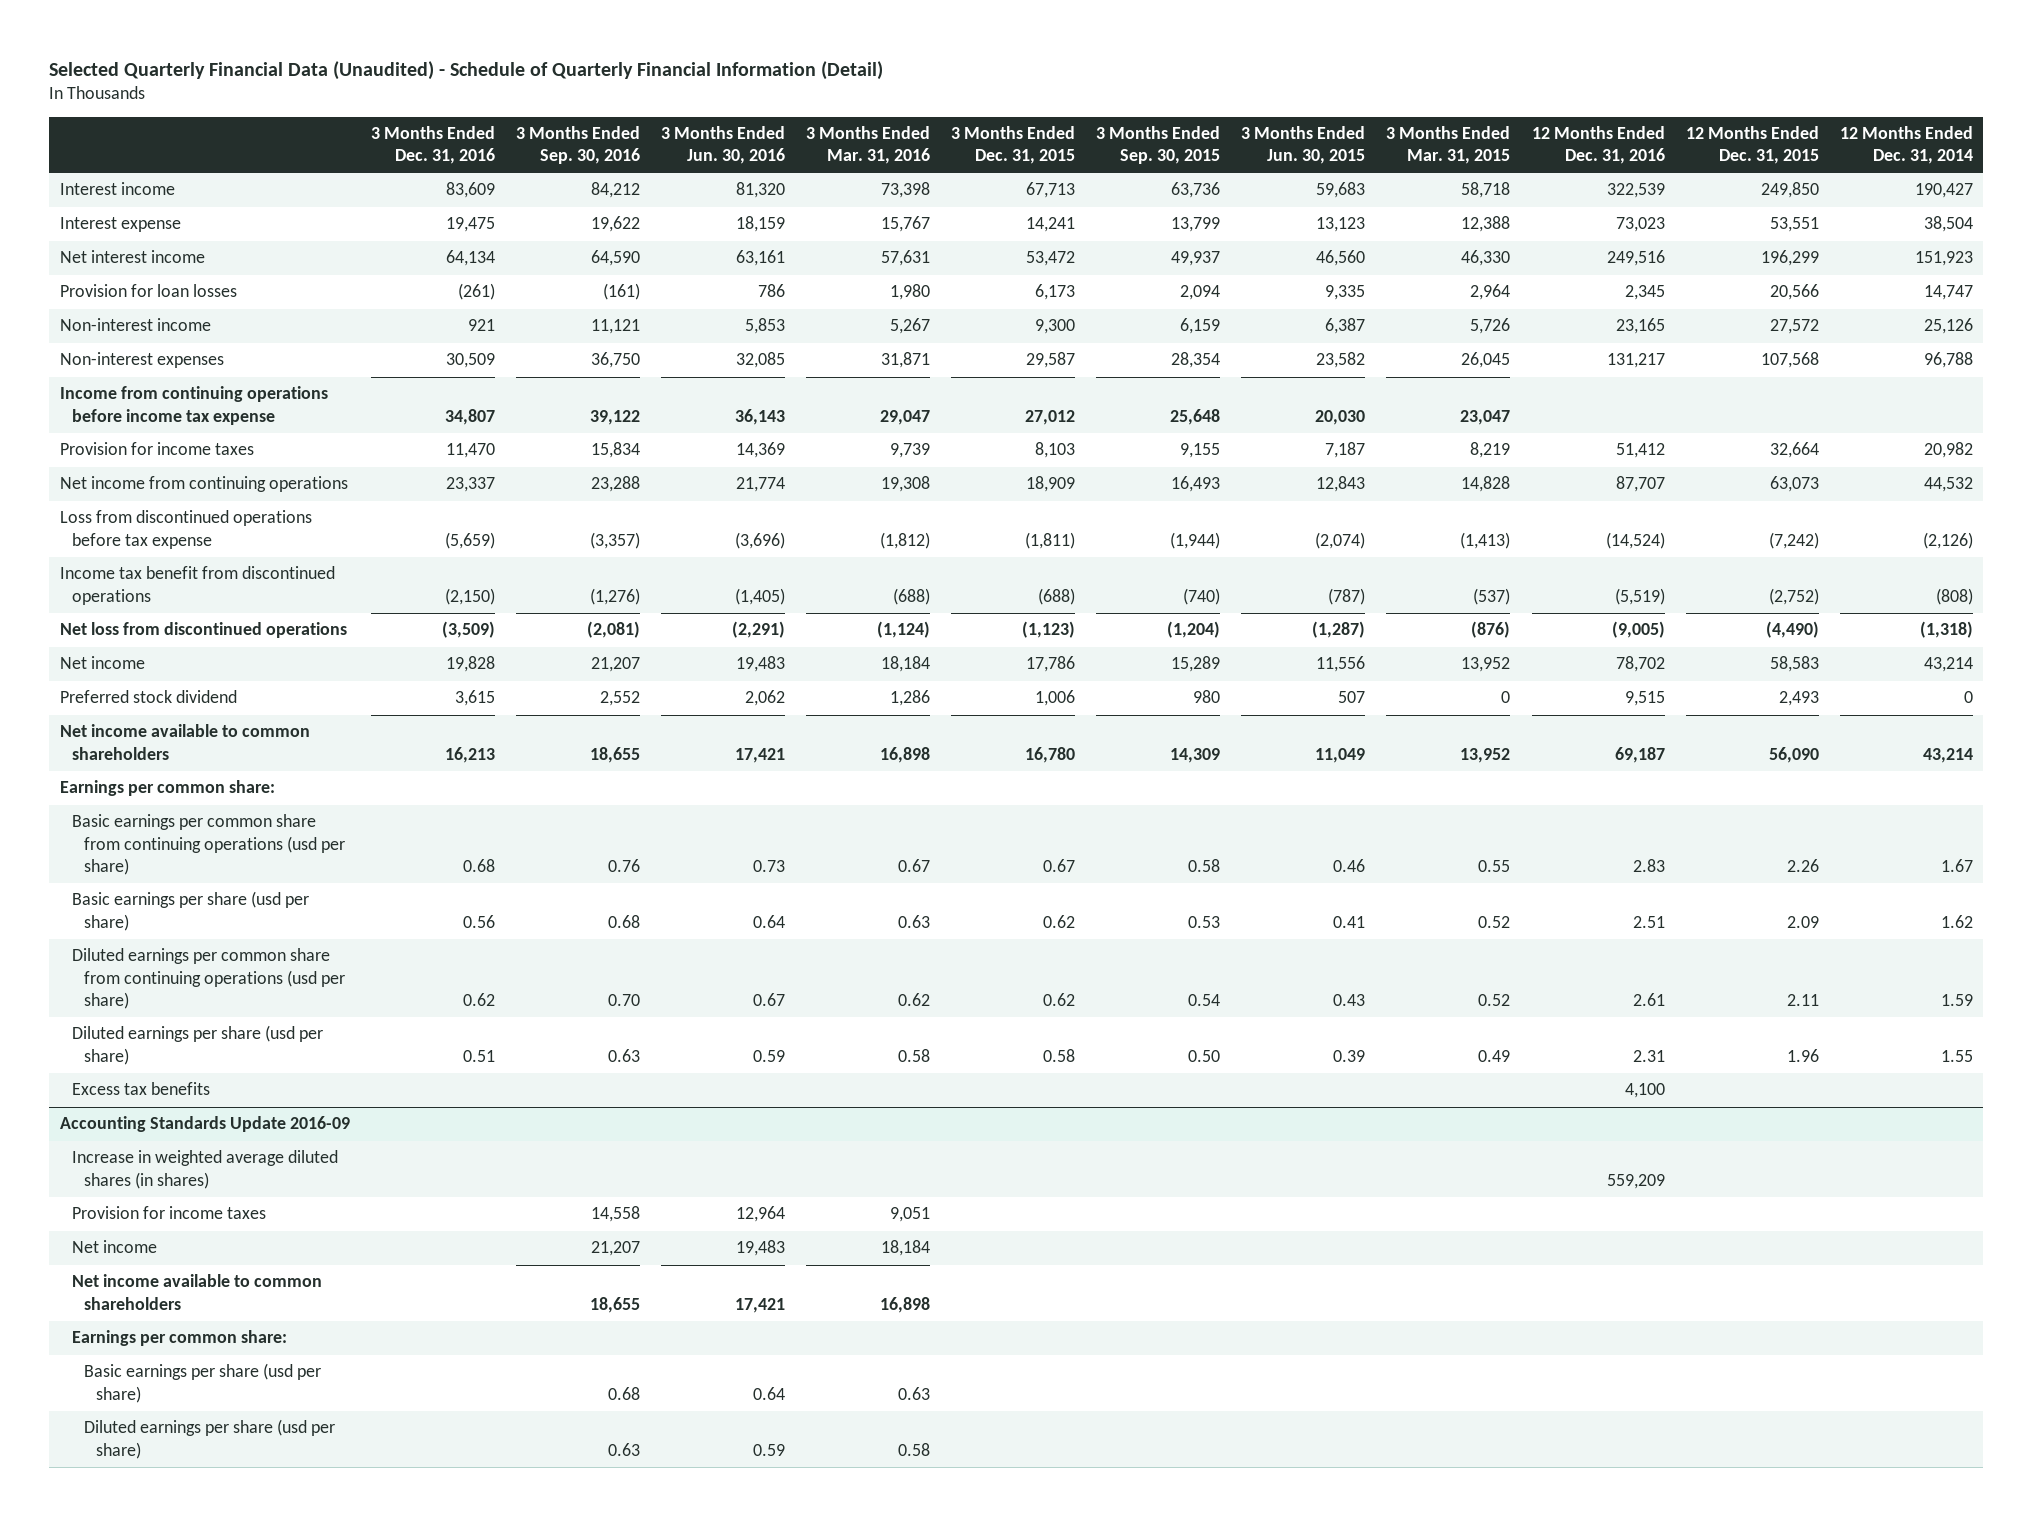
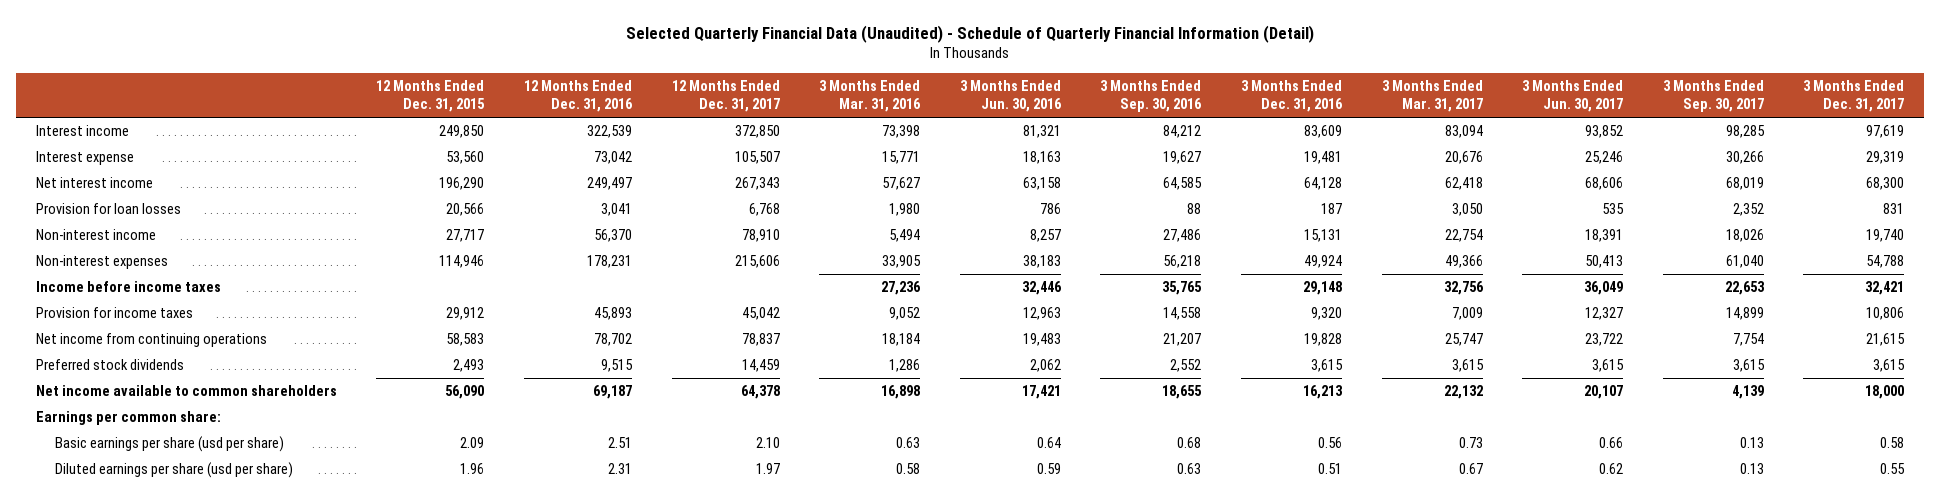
- | 3 Months Ended Dec. 31, 2016 | 3 Months Ended Sep. 30, 2016 | 3 Months Ended Jun. 30, 2016 | 3 Months Ended Mar. 31, 2016 | 3 Months Ended Dec. 31, 2015 | 3 Months Ended Sep. 30, 2015 | 3 Months Ended Jun. 30, 2015 | 3 Months Ended Mar. 31, 2015 | 12 Months Ended Dec. 31, 2016 | 12 Months Ended Dec. 31, 2015 | 12 Months Ended Dec. 31, 2014
+ | 12 Months Ended Dec. 31, 2015 | 12 Months Ended Dec. 31, 2016 | 12 Months Ended Dec. 31, 2017 | 3 Months Ended Mar. 31, 2016 | 3 Months Ended Jun. 30, 2016 | 3 Months Ended Sep. 30, 2016 | 3 Months Ended Dec. 31, 2016 | 3 Months Ended Mar. 31, 2017 | 3 Months Ended Jun. 30, 2017 | 3 Months Ended Sep. 30, 2017 | 3 Months Ended Dec. 31, 2017
- Interest income | 83,609 | 84,212 | 81,320 | 73,398 | 67,713 | 63,736 | 59,683 | 58,718 | 322,539 | 249,850 | 190,427
- Interest expense | 19,475 | 19,622 | 18,159 | 15,767 | 14,241 | 13,799 | 13,123 | 12,388 | 73,023 | 53,551 | 38,504
- Net interest income | 64,134 | 64,590 | 63,161 | 57,631 | 53,472 | 49,937 | 46,560 | 46,330 | 249,516 | 196,299 | 151,923
- Provision for loan losses | (261) | (161) | 786 | 1,980 | 6,173 | 2,094 | 9,335 | 2,964 | 2,345 | 20,566 | 14,747
- Non-interest income | 921 | 11,121 | 5,853 | 5,267 | 9,300 | 6,159 | 6,387 | 5,726 | 23,165 | 27,572 | 25,126
- Non-interest expenses | 30,509 | 36,750 | 32,085 | 31,871 | 29,587 | 28,354 | 23,582 | 26,045 | 131,217 | 107,568 | 96,788
- Income from continuing operations before income tax expense | 34,807 | 39,122 | 36,143 | 29,047 | 27,012 | 25,648 | 20,030 | 23,047 | | |
- Provision for income taxes | 11,470 | 15,834 | 14,369 | 9,739 | 8,103 | 9,155 | 7,187 | 8,219 | 51,412 | 32,664 | 20,982
- Net income from continuing operations | 23,337 | 23,288 | 21,774 | 19,308 | 18,909 | 16,493 | 12,843 | 14,828 | 87,707 | 63,073 | 44,532
- Loss from discontinued operations before tax expense | (5,659) | (3,357) | (3,696) | (1,812) | (1,811) | (1,944) | (2,074) | (1,413) | (14,524) | (7,242) | (2,126)
- Income tax benefit from discontinued operations | (2,150) | (1,276) | (1,405) | (688) | (688) | (740) | (787) | (537) | (5,519) | (2,752) | (808)
- Net loss from discontinued operations | (3,509) | (2,081) | (2,291) | (1,124) | (1,123) | (1,204) | (1,287) | (876) | (9,005) | (4,490) | (1,318)
- Net income | 19,828 | 21,207 | 19,483 | 18,184 | 17,786 | 15,289 | 11,556 | 13,952 | 78,702 | 58,583 | 43,214
- Preferred stock dividend | 3,615 | 2,552 | 2,062 | 1,286 | 1,006 | 980 | 507 | 0 | 9,515 | 2,493 | 0
+ Interest income | 249,850 | 322,539 | 372,850 | 73,398 | 81,321 | 84,212 | 83,609 | 83,094 | 93,852 | 98,285 | 97,619
+ Interest expense | 53,560 | 73,042 | 105,507 | 15,771 | 18,163 | 19,627 | 19,481 | 20,676 | 25,246 | 30,266 | 29,319
+ Net interest income | 196,290 | 249,497 | 267,343 | 57,627 | 63,158 | 64,585 | 64,128 | 62,418 | 68,606 | 68,019 | 68,300
+ Provision for loan losses | 20,566 | 3,041 | 6,768 | 1,980 | 786 | 88 | 187 | 3,050 | 535 | 2,352 | 831
+ Non-interest income | 27,717 | 56,370 | 78,910 | 5,494 | 8,257 | 27,486 | 15,131 | 22,754 | 18,391 | 18,026 | 19,740
+ Non-interest expenses | 114,946 | 178,231 | 215,606 | 33,905 | 38,183 | 56,218 | 49,924 | 49,366 | 50,413 | 61,040 | 54,788
+ Income before income taxes | | | | 27,236 | 32,446 | 35,765 | 29,148 | 32,756 | 36,049 | 22,653 | 32,421
+ Provision for income taxes | 29,912 | 45,893 | 45,042 | 9,052 | 12,963 | 14,558 | 9,320 | 7,009 | 12,327 | 14,899 | 10,806
+ Net income from continuing operations | 58,583 | 78,702 | 78,837 | 18,184 | 19,483 | 21,207 | 19,828 | 25,747 | 23,722 | 7,754 | 21,615
+ Preferred stock dividends | 2,493 | 9,515 | 14,459 | 1,286 | 2,062 | 2,552 | 3,615 | 3,615 | 3,615 | 3,615 | 3,615
- Basic earnings per common share from continuing operations (usd per share) | 0.68 | 0.76 | 0.73 | 0.67 | 0.67 | 0.58 | 0.46 | 0.55 | 2.83 | 2.26 | 1.67
- Diluted earnings per common share from continuing operations (usd per share) | 0.62 | 0.70 | 0.67 | 0.62 | 0.62 | 0.54 | 0.43 | 0.52 | 2.61 | 2.11 | 1.59
- Excess tax benefits | | | | | | | | | 4,100 | |
- Accounting Standards Update 2016-09
- Increase in weighted average diluted shares (in shares) | | | | | | | | | 559,209 | |
- Provision for income taxes | | 14,558 | 12,964 | 9,051 | | | | | | |
- Net income | | 21,207 | 19,483 | 18,184 | | | | | | |
- Net income available to common shareholders | | 18,655 | 17,421 | 16,898 | | | | | | |
- Earnings per common share:
- Basic earnings per share (usd per share) | | 0.68 | 0.64 | 0.63 | | | | | | |
- Diluted earnings per share (usd per share) | | 0.63 | 0.59 | 0.58 | | | | | | |

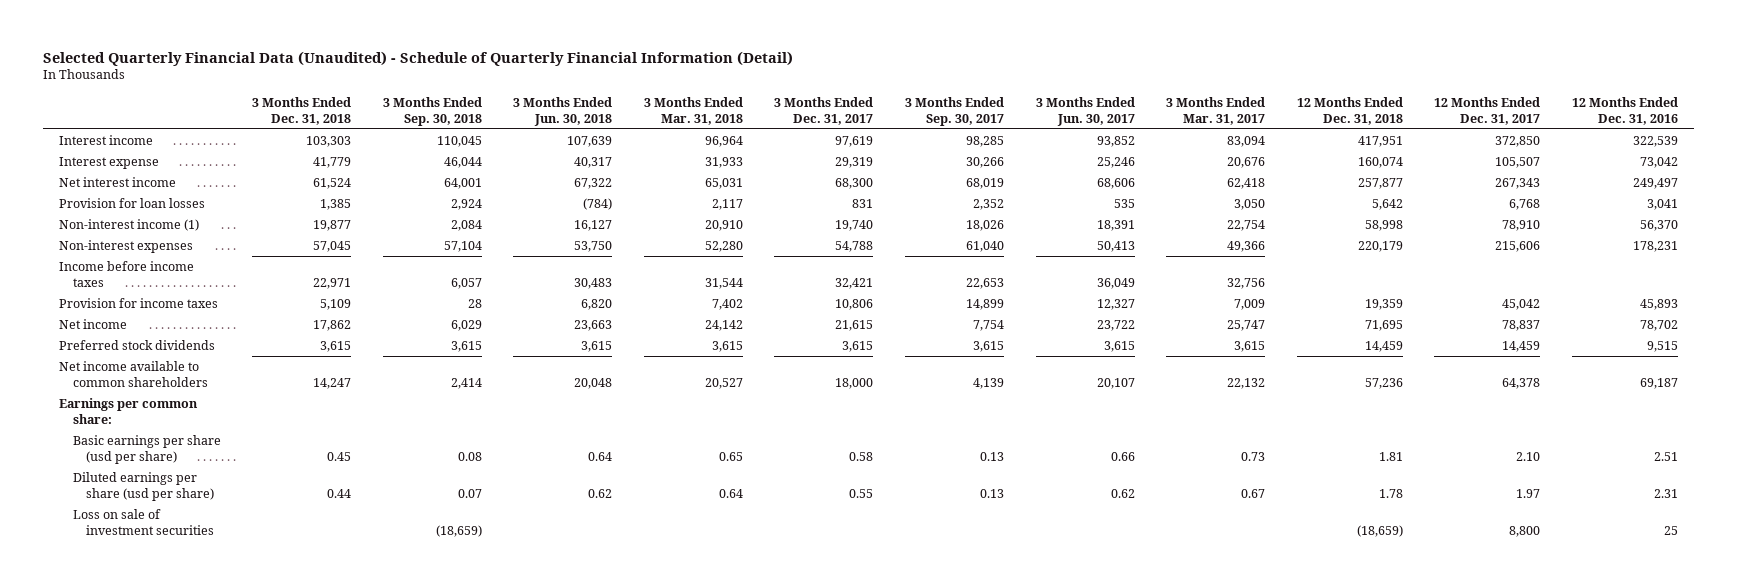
- | 12 Months Ended Dec. 31, 2015 | 12 Months Ended Dec. 31, 2016 | 12 Months Ended Dec. 31, 2017 | 3 Months Ended Mar. 31, 2016 | 3 Months Ended Jun. 30, 2016 | 3 Months Ended Sep. 30, 2016 | 3 Months Ended Dec. 31, 2016 | 3 Months Ended Mar. 31, 2017 | 3 Months Ended Jun. 30, 2017 | 3 Months Ended Sep. 30, 2017 | 3 Months Ended Dec. 31, 2017
+ | 3 Months Ended Dec. 31, 2018 | 3 Months Ended Sep. 30, 2018 | 3 Months Ended Jun. 30, 2018 | 3 Months Ended Mar. 31, 2018 | 3 Months Ended Dec. 31, 2017 | 3 Months Ended Sep. 30, 2017 | 3 Months Ended Jun. 30, 2017 | 3 Months Ended Mar. 31, 2017 | 12 Months Ended Dec. 31, 2018 | 12 Months Ended Dec. 31, 2017 | 12 Months Ended Dec. 31, 2016
- Non-interest income | 27,717 | 56,370 | 78,910 | 5,494 | 8,257 | 27,486 | 15,131 | 22,754 | 18,391 | 18,026 | 19,740
+ Non-interest income (1) | 19,877 | 2,084 | 16,127 | 20,910 | 19,740 | 18,026 | 18,391 | 22,754 | 58,998 | 78,910 | 56,370
- Net income from continuing operations | 58,583 | 78,702 | 78,837 | 18,184 | 19,483 | 21,207 | 19,828 | 25,747 | 23,722 | 7,754 | 21,615
+ Net income | 17,862 | 6,029 | 23,663 | 24,142 | 21,615 | 7,754 | 23,722 | 25,747 | 71,695 | 78,837 | 78,702
+ Loss on sale of investment securities | | (18,659) | | | | | | | (18,659) | 8,800 | 25

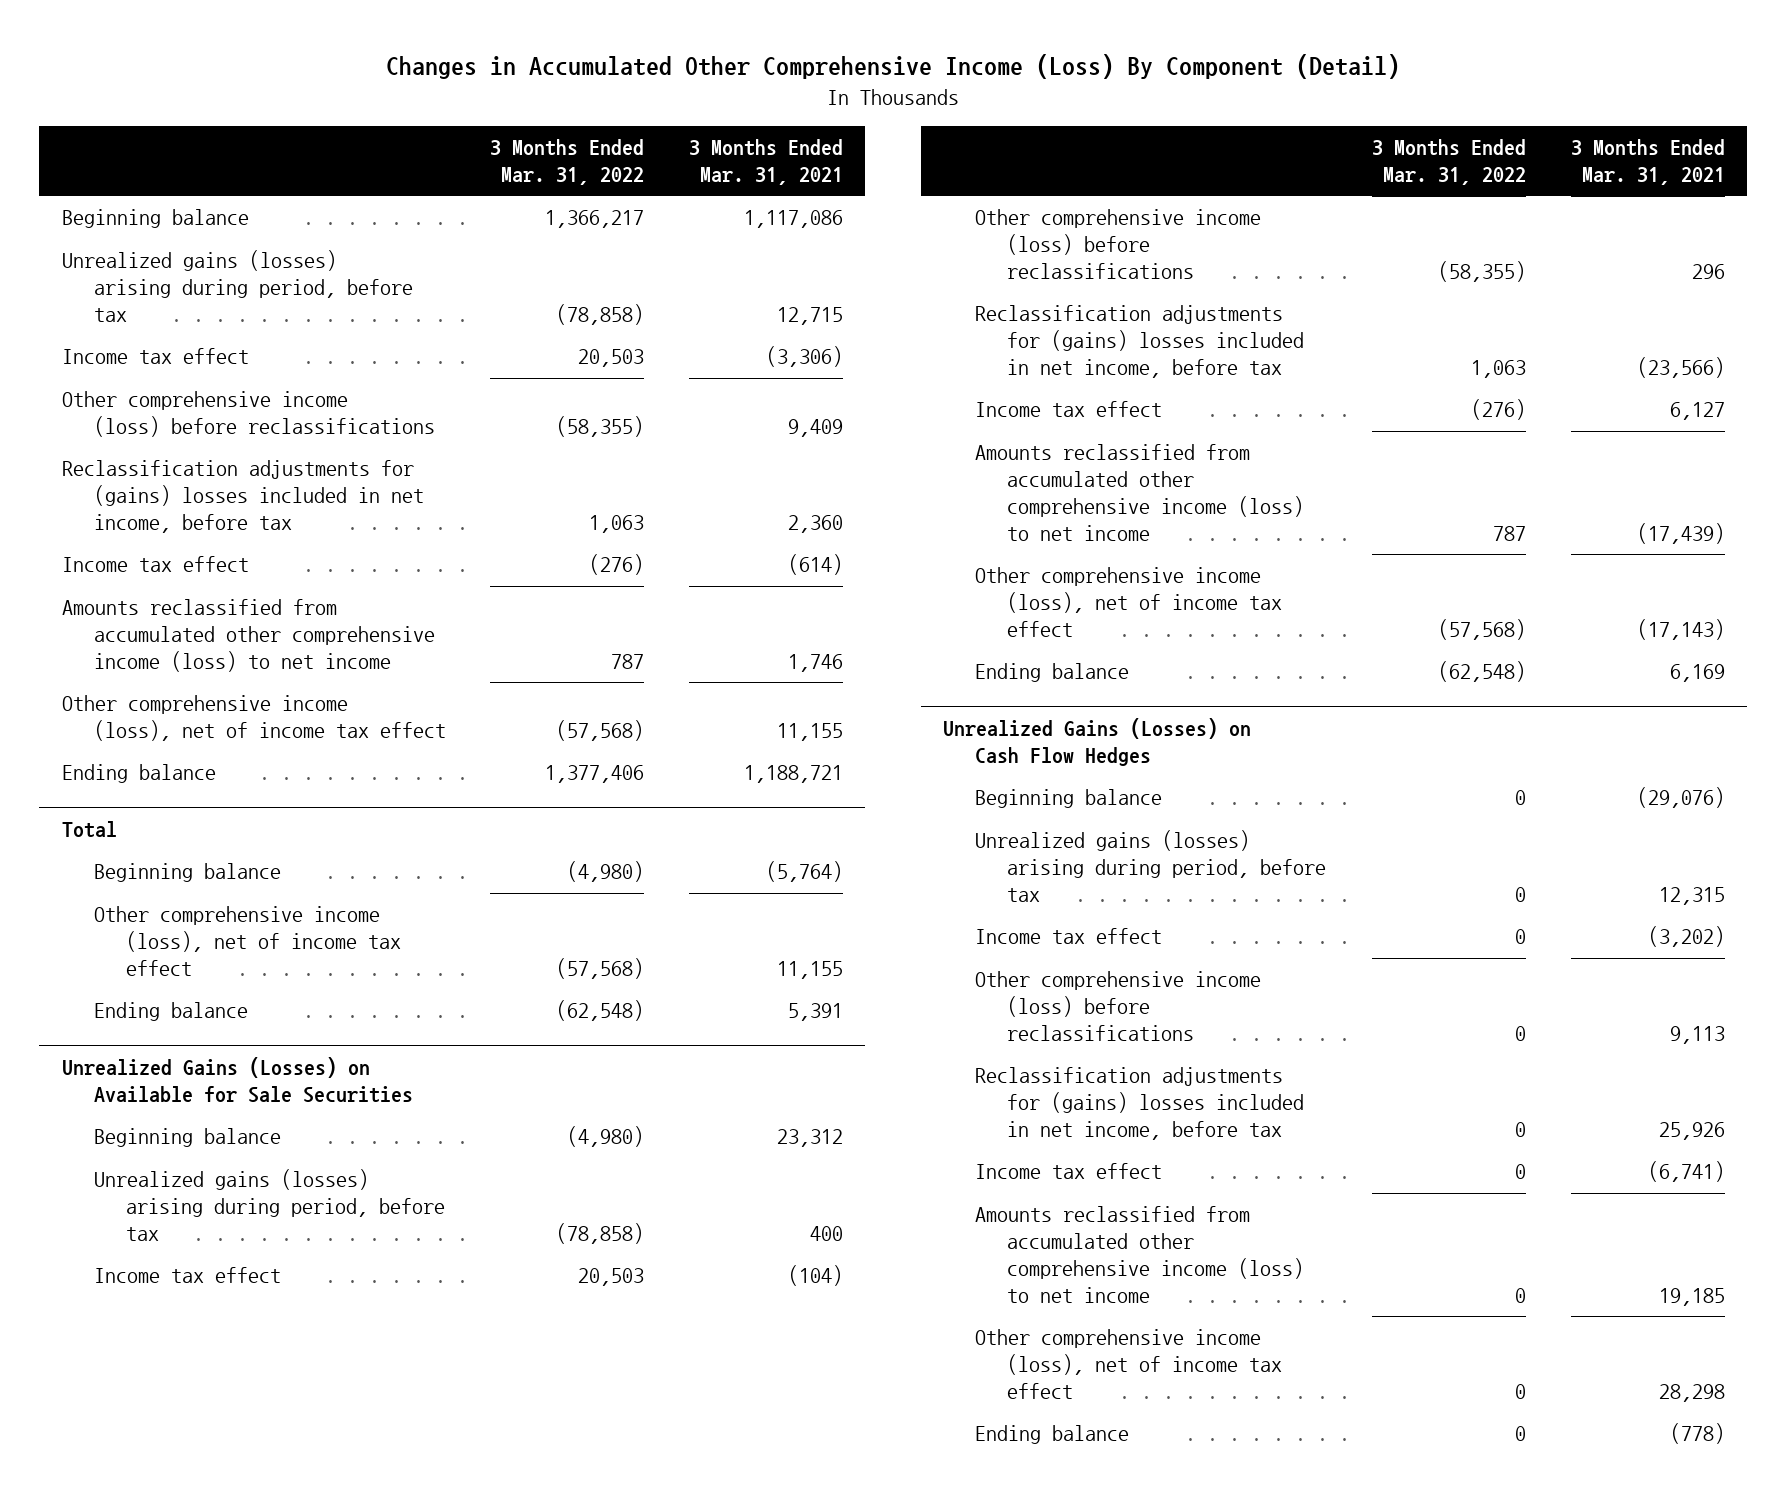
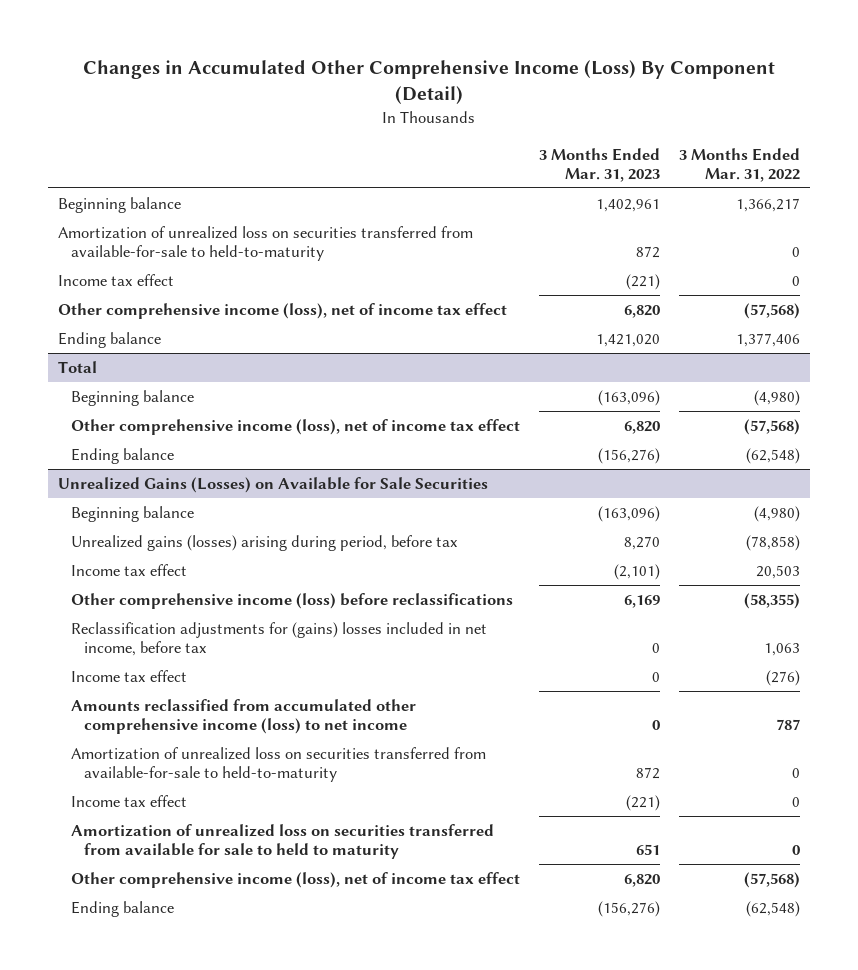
- | 3 Months Ended Mar. 31, 2022 | 3 Months Ended Mar. 31, 2021
+ | 3 Months Ended Mar. 31, 2023 | 3 Months Ended Mar. 31, 2022
- Unrealized gains (losses) arising during period, before tax | (78,858) | 12,715
- Income tax effect | 20,503 | (3,306)
- Other comprehensive income (loss) before reclassifications | (58,355) | 9,409
- Reclassification adjustments for (gains) losses included in net income, before tax | 1,063 | 2,360
- Income tax effect | (276) | (614)
- Amounts reclassified from accumulated other comprehensive income (loss) to net income | 787 | 1,746
+ Amortization of unrealized loss on securities transferred from available-for-sale to held-to-maturity | 872 | 0
+ Income tax effect | (221) | 0
@ Unrealized Gains (Losses) on Available for Sale Securities
+ Amortization of unrealized loss on securities transferred from available-for-sale to held-to-maturity | 872 | 0
+ Income tax effect | (221) | 0
+ Amortization of unrealized loss on securities transferred from available for sale to held to maturity | 651 | 0
- Unrealized Gains (Losses) on Cash Flow Hedges
- Beginning balance | 0 | (29,076)
- Unrealized gains (losses) arising during period, before tax | 0 | 12,315
- Income tax effect | 0 | (3,202)
- Other comprehensive income (loss) before reclassifications | 0 | 9,113
- Reclassification adjustments for (gains) losses included in net income, before tax | 0 | 25,926
- Income tax effect | 0 | (6,741)
- Amounts reclassified from accumulated other comprehensive income (loss) to net income | 0 | 19,185
- Other comprehensive income (loss), net of income tax effect | 0 | 28,298
- Ending balance | 0 | (778)

